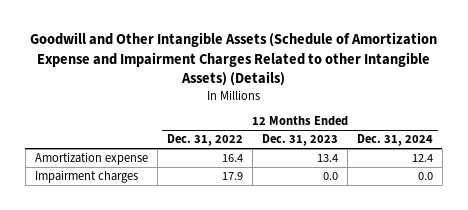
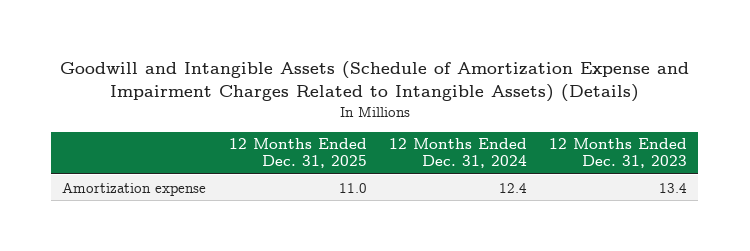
- Goodwill and Other Intangible Assets (Schedule of Amortization Expense and Impairment Charges Related to other Intangible Assets) (Details)
+ Goodwill and Intangible Assets (Schedule of Amortization Expense and Impairment Charges Related to Intangible Assets) (Details)
- | 12 Months Ended Dec. 31, 2022 | 12 Months Ended Dec. 31, 2023 | 12 Months Ended Dec. 31, 2024
+ | 12 Months Ended Dec. 31, 2025 | 12 Months Ended Dec. 31, 2024 | 12 Months Ended Dec. 31, 2023
- Impairment charges | 17.9 | 0.0 | 0.0

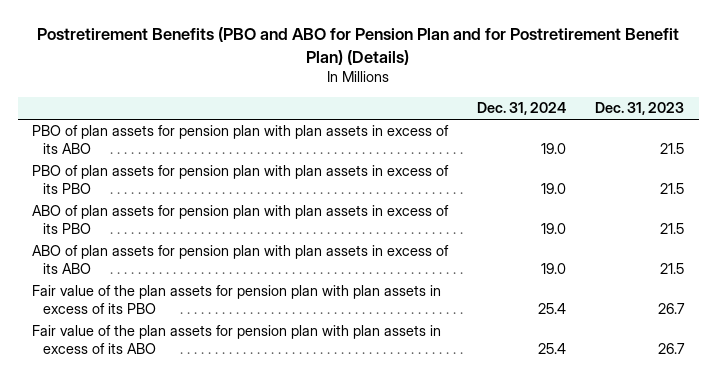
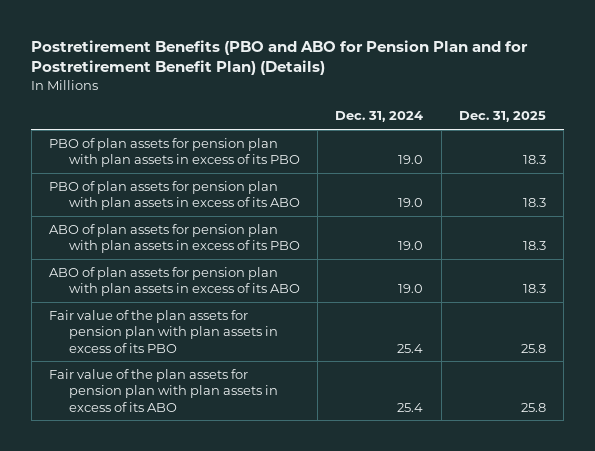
- | Dec. 31, 2024 | Dec. 31, 2023
+ | Dec. 31, 2024 | Dec. 31, 2025
moved down: PBO of plan assets for pension plan with plan assets in excess of its ABO | 19.0 | 18.3

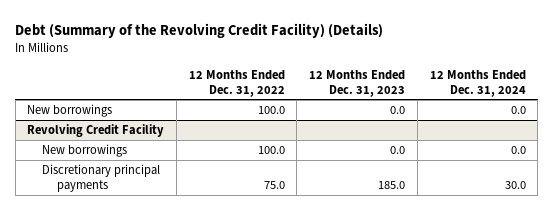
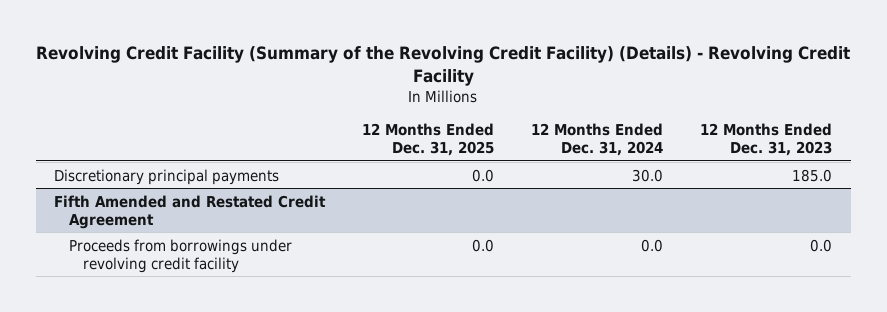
- Debt (Summary of the Revolving Credit Facility) (Details)
+ Revolving Credit Facility (Summary of the Revolving Credit Facility) (Details) - Revolving Credit Facility
- | 12 Months Ended Dec. 31, 2022 | 12 Months Ended Dec. 31, 2023 | 12 Months Ended Dec. 31, 2024
+ | 12 Months Ended Dec. 31, 2025 | 12 Months Ended Dec. 31, 2024 | 12 Months Ended Dec. 31, 2023
- New borrowings | 100.0 | 0.0 | 0.0
- Revolving Credit Facility
- New borrowings | 100.0 | 0.0 | 0.0
+ Fifth Amended and Restated Credit Agreement
+ Proceeds from borrowings under revolving credit facility | 0.0 | 0.0 | 0.0

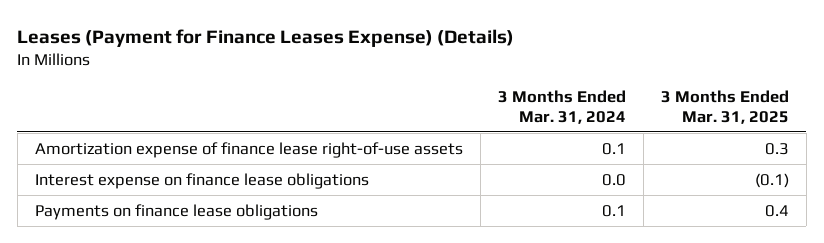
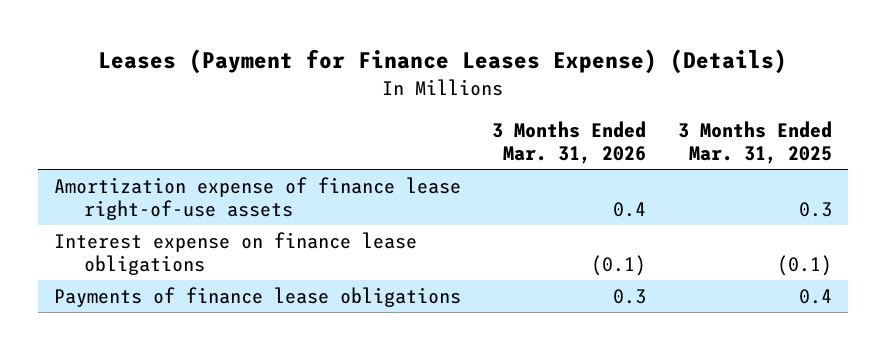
- | 3 Months Ended Mar. 31, 2024 | 3 Months Ended Mar. 31, 2025
+ | 3 Months Ended Mar. 31, 2026 | 3 Months Ended Mar. 31, 2025
- Payments on finance lease obligations | 0.1 | 0.4
+ Payments of finance lease obligations | 0.3 | 0.4

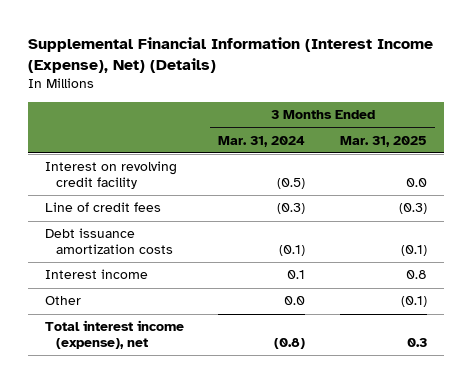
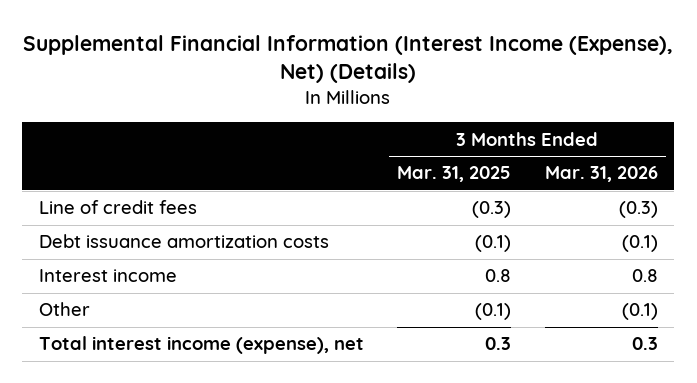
- | 3 Months Ended Mar. 31, 2024 | 3 Months Ended Mar. 31, 2025
+ | 3 Months Ended Mar. 31, 2025 | 3 Months Ended Mar. 31, 2026
- Interest on revolving credit facility | (0.5) | 0.0

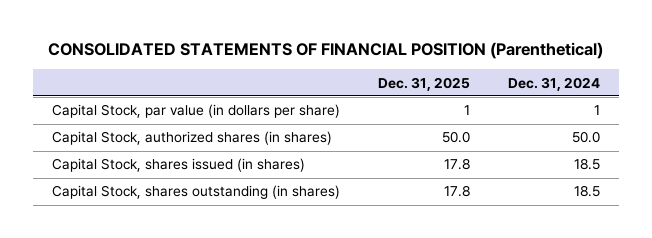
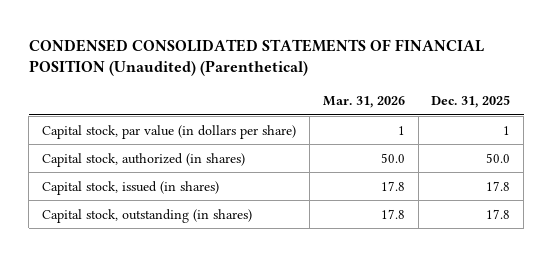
- CONSOLIDATED STATEMENTS OF FINANCIAL POSITION (Parenthetical)
+ CONDENSED CONSOLIDATED STATEMENTS OF FINANCIAL POSITION (Unaudited) (Parenthetical)
- | Dec. 31, 2025 | Dec. 31, 2024
+ | Mar. 31, 2026 | Dec. 31, 2025
- Capital Stock, par value (in dollars per share) | 1 | 1
- Capital Stock, authorized shares (in shares) | 50.0 | 50.0
- Capital Stock, shares issued (in shares) | 17.8 | 18.5
- Capital Stock, shares outstanding (in shares) | 17.8 | 18.5
+ Capital stock, par value (in dollars per share) | 1 | 1
+ Capital stock, authorized (in shares) | 50.0 | 50.0
+ Capital stock, issued (in shares) | 17.8 | 17.8
+ Capital stock, outstanding (in shares) | 17.8 | 17.8

